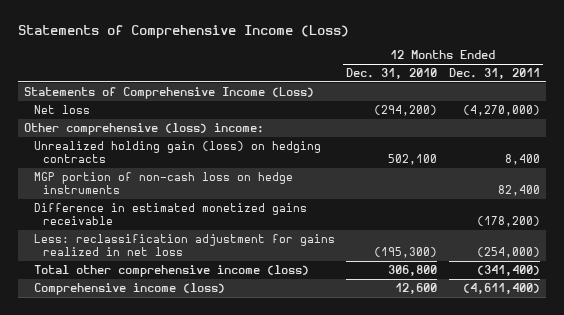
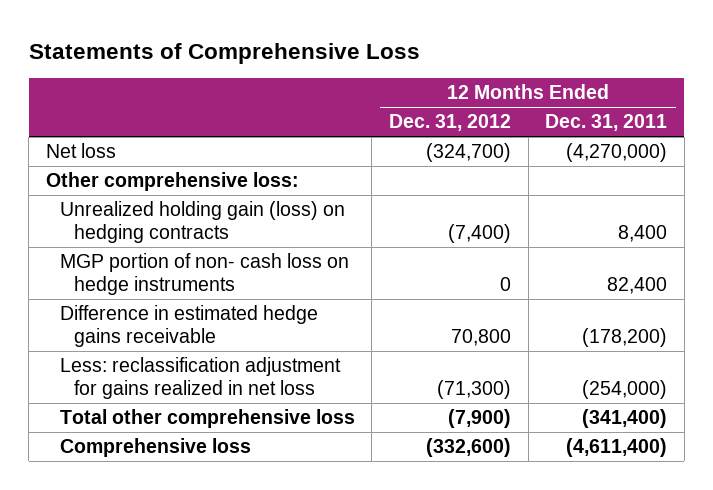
- Statements of Comprehensive Income (Loss)
+ Statements of Comprehensive Loss
- | 12 Months Ended Dec. 31, 2010 | 12 Months Ended Dec. 31, 2011
+ | 12 Months Ended Dec. 31, 2012 | 12 Months Ended Dec. 31, 2011
- Statements of Comprehensive Income (Loss)
- Other comprehensive (loss) income:
+ Other comprehensive loss:
- MGP portion of non-cash loss on hedge instruments | | 82,400
- Difference in estimated monetized gains receivable | | (178,200)
+ MGP portion of non- cash loss on hedge instruments | 0 | 82,400
+ Difference in estimated hedge gains receivable | 70,800 | (178,200)
- Total other comprehensive income (loss) | 306,800 | (341,400)
- Comprehensive income (loss) | 12,600 | (4,611,400)
+ Total other comprehensive loss | (7,900) | (341,400)
+ Comprehensive loss | (332,600) | (4,611,400)

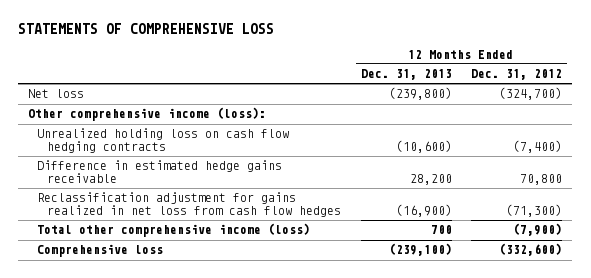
- Statements of Comprehensive Loss
+ STATEMENTS OF COMPREHENSIVE LOSS
- | 12 Months Ended Dec. 31, 2012 | 12 Months Ended Dec. 31, 2011
+ | 12 Months Ended Dec. 31, 2013 | 12 Months Ended Dec. 31, 2012
- Other comprehensive loss:
- Unrealized holding gain (loss) on hedging contracts | (7,400) | 8,400
- MGP portion of non- cash loss on hedge instruments | 0 | 82,400
+ Other comprehensive income (loss):
+ Unrealized holding loss on cash flow hedging contracts | (10,600) | (7,400)
- Less: reclassification adjustment for gains realized in net loss | (71,300) | (254,000)
- Total other comprehensive loss | (7,900) | (341,400)
+ Reclassification adjustment for gains realized in net loss from cash flow hedges | (16,900) | (71,300)
+ Total other comprehensive income (loss) | 700 | (7,900)

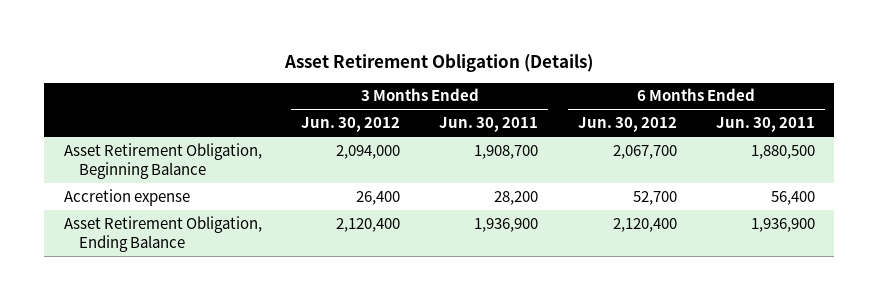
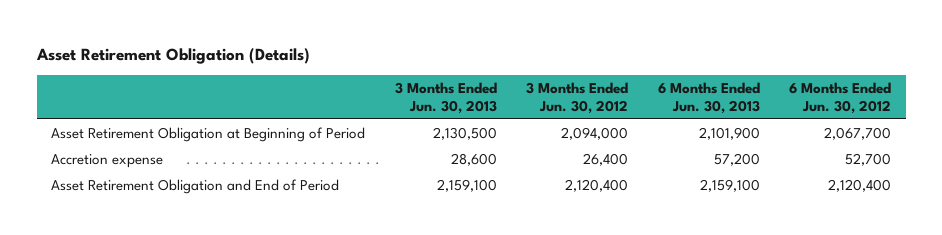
- | 3 Months Ended Jun. 30, 2012 | 3 Months Ended Jun. 30, 2011 | 6 Months Ended Jun. 30, 2012 | 6 Months Ended Jun. 30, 2011
+ | 3 Months Ended Jun. 30, 2013 | 3 Months Ended Jun. 30, 2012 | 6 Months Ended Jun. 30, 2013 | 6 Months Ended Jun. 30, 2012
- Asset Retirement Obligation, Beginning Balance | 2,094,000 | 1,908,700 | 2,067,700 | 1,880,500
+ Asset Retirement Obligation at Beginning of Period | 2,130,500 | 2,094,000 | 2,101,900 | 2,067,700
- Asset Retirement Obligation, Ending Balance | 2,120,400 | 1,936,900 | 2,120,400 | 1,936,900
+ Asset Retirement Obligation and End of Period | 2,159,100 | 2,120,400 | 2,159,100 | 2,120,400

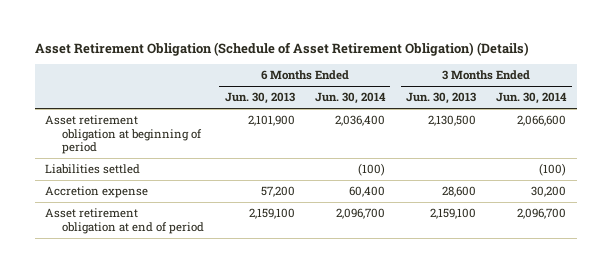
- Asset Retirement Obligation (Details)
+ Asset Retirement Obligation (Schedule of Asset Retirement Obligation) (Details)
- | 3 Months Ended Jun. 30, 2013 | 3 Months Ended Jun. 30, 2012 | 6 Months Ended Jun. 30, 2013 | 6 Months Ended Jun. 30, 2012
+ | 6 Months Ended Jun. 30, 2013 | 6 Months Ended Jun. 30, 2014 | 3 Months Ended Jun. 30, 2013 | 3 Months Ended Jun. 30, 2014
- Asset Retirement Obligation at Beginning of Period | 2,130,500 | 2,094,000 | 2,101,900 | 2,067,700
+ Asset retirement obligation at beginning of period | 2,101,900 | 2,036,400 | 2,130,500 | 2,066,600
+ Liabilities settled | | (100) | | (100)
- Asset Retirement Obligation and End of Period | 2,159,100 | 2,120,400 | 2,159,100 | 2,120,400
+ Asset retirement obligation at end of period | 2,159,100 | 2,096,700 | 2,159,100 | 2,096,700

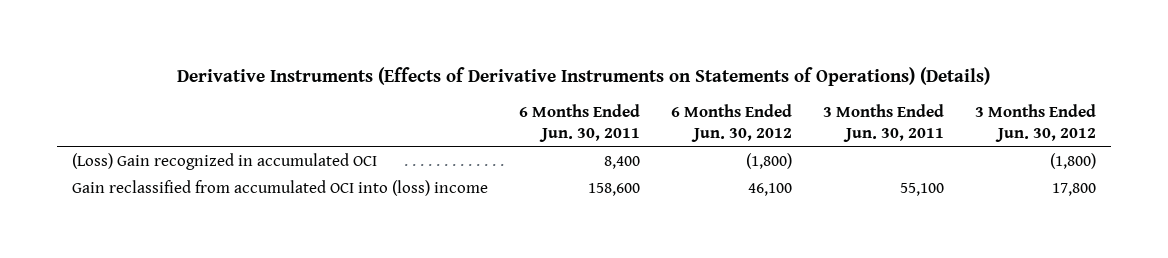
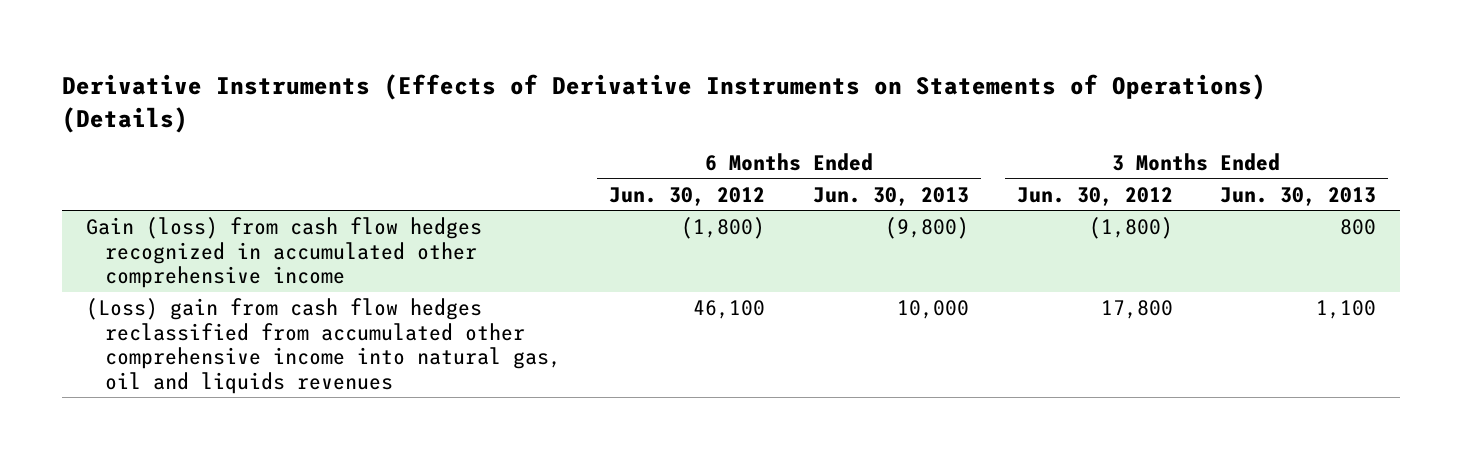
- | 6 Months Ended Jun. 30, 2011 | 6 Months Ended Jun. 30, 2012 | 3 Months Ended Jun. 30, 2011 | 3 Months Ended Jun. 30, 2012
+ | 6 Months Ended Jun. 30, 2012 | 6 Months Ended Jun. 30, 2013 | 3 Months Ended Jun. 30, 2012 | 3 Months Ended Jun. 30, 2013
- (Loss) Gain recognized in accumulated OCI | 8,400 | (1,800) | | (1,800)
- Gain reclassified from accumulated OCI into (loss) income | 158,600 | 46,100 | 55,100 | 17,800
+ Gain (loss) from cash flow hedges recognized in accumulated other comprehensive income | (1,800) | (9,800) | (1,800) | 800
+ (Loss) gain from cash flow hedges reclassified from accumulated other comprehensive income into natural gas, oil and liquids revenues | 46,100 | 10,000 | 17,800 | 1,100

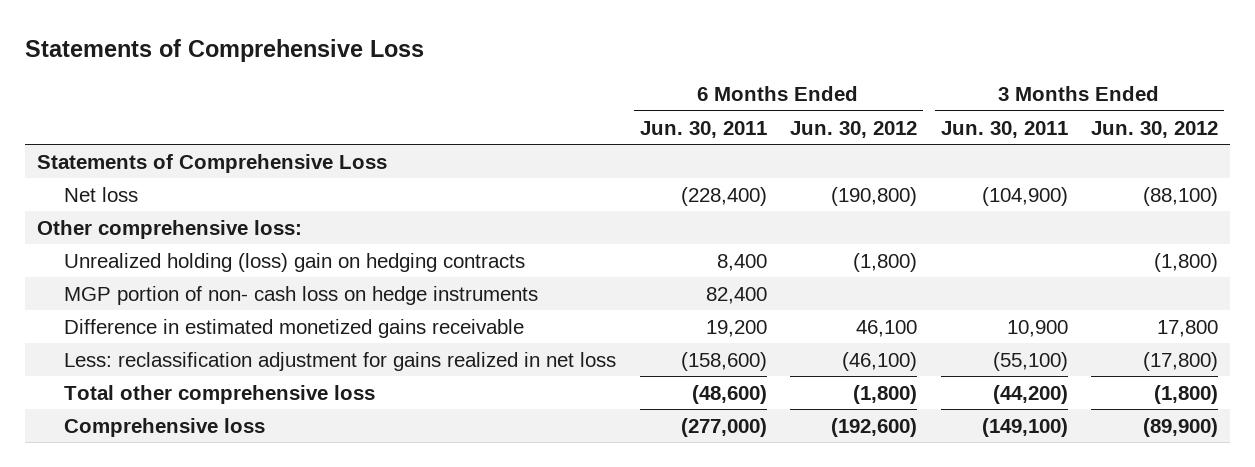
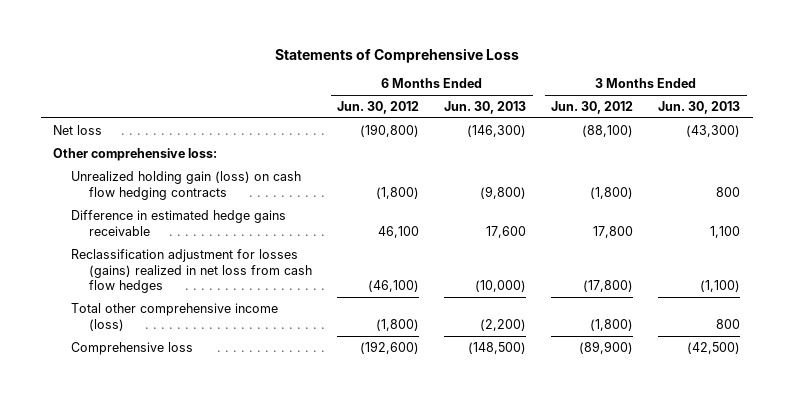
- | 6 Months Ended Jun. 30, 2011 | 6 Months Ended Jun. 30, 2012 | 3 Months Ended Jun. 30, 2011 | 3 Months Ended Jun. 30, 2012
+ | 6 Months Ended Jun. 30, 2012 | 6 Months Ended Jun. 30, 2013 | 3 Months Ended Jun. 30, 2012 | 3 Months Ended Jun. 30, 2013
- Statements of Comprehensive Loss
- Unrealized holding (loss) gain on hedging contracts | 8,400 | (1,800) | | (1,800)
- MGP portion of non- cash loss on hedge instruments | 82,400 | | |
- Difference in estimated monetized gains receivable | 19,200 | 46,100 | 10,900 | 17,800
- Less: reclassification adjustment for gains realized in net loss | (158,600) | (46,100) | (55,100) | (17,800)
- Total other comprehensive loss | (48,600) | (1,800) | (44,200) | (1,800)
+ Unrealized holding gain (loss) on cash flow hedging contracts | (1,800) | (9,800) | (1,800) | 800
+ Difference in estimated hedge gains receivable | 46,100 | 17,600 | 17,800 | 1,100
+ Reclassification adjustment for losses (gains) realized in net loss from cash flow hedges | (46,100) | (10,000) | (17,800) | (1,100)
+ Total other comprehensive income (loss) | (1,800) | (2,200) | (1,800) | 800

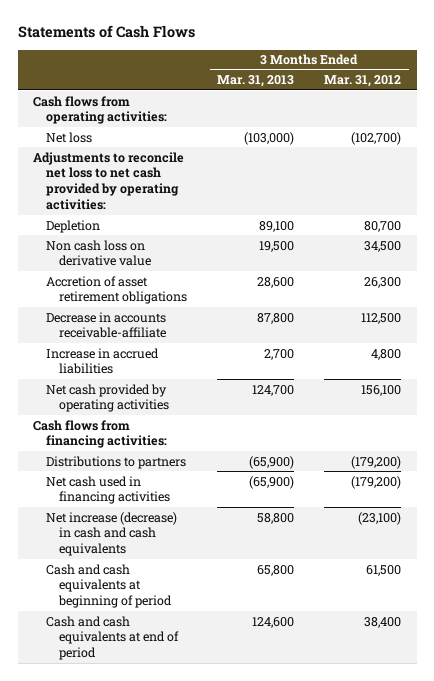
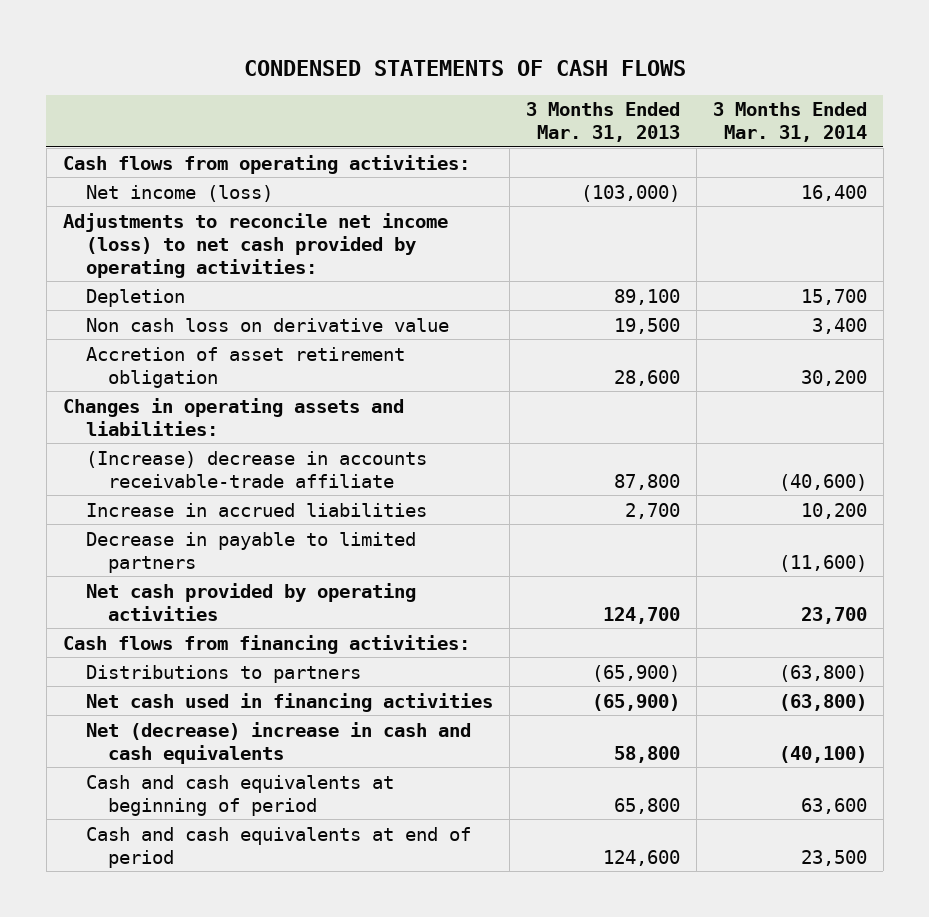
- Statements of Cash Flows
+ CONDENSED STATEMENTS OF CASH FLOWS
- | 3 Months Ended Mar. 31, 2013 | 3 Months Ended Mar. 31, 2012
+ | 3 Months Ended Mar. 31, 2013 | 3 Months Ended Mar. 31, 2014
- Net loss | (103,000) | (102,700)
- Adjustments to reconcile net loss to net cash provided by operating activities:
+ Net income (loss) | (103,000) | 16,400
+ Adjustments to reconcile net income (loss) to net cash provided by operating activities:
- Accretion of asset retirement obligations | 28,600 | 26,300
- Decrease in accounts receivable-affiliate | 87,800 | 112,500
+ Accretion of asset retirement obligation | 28,600 | 30,200
+ Changes in operating assets and liabilities:
+ (Increase) decrease in accounts receivable-trade affiliate | 87,800 | (40,600)
+ Decrease in payable to limited partners | | (11,600)
- Net increase (decrease) in cash and cash equivalents | 58,800 | (23,100)
+ Net (decrease) increase in cash and cash equivalents | 58,800 | (40,100)

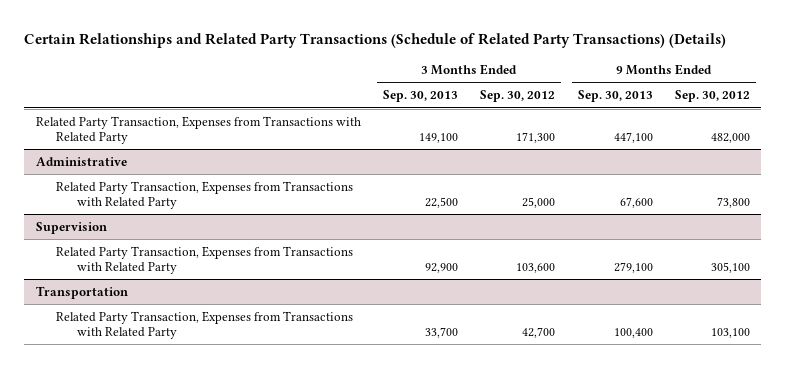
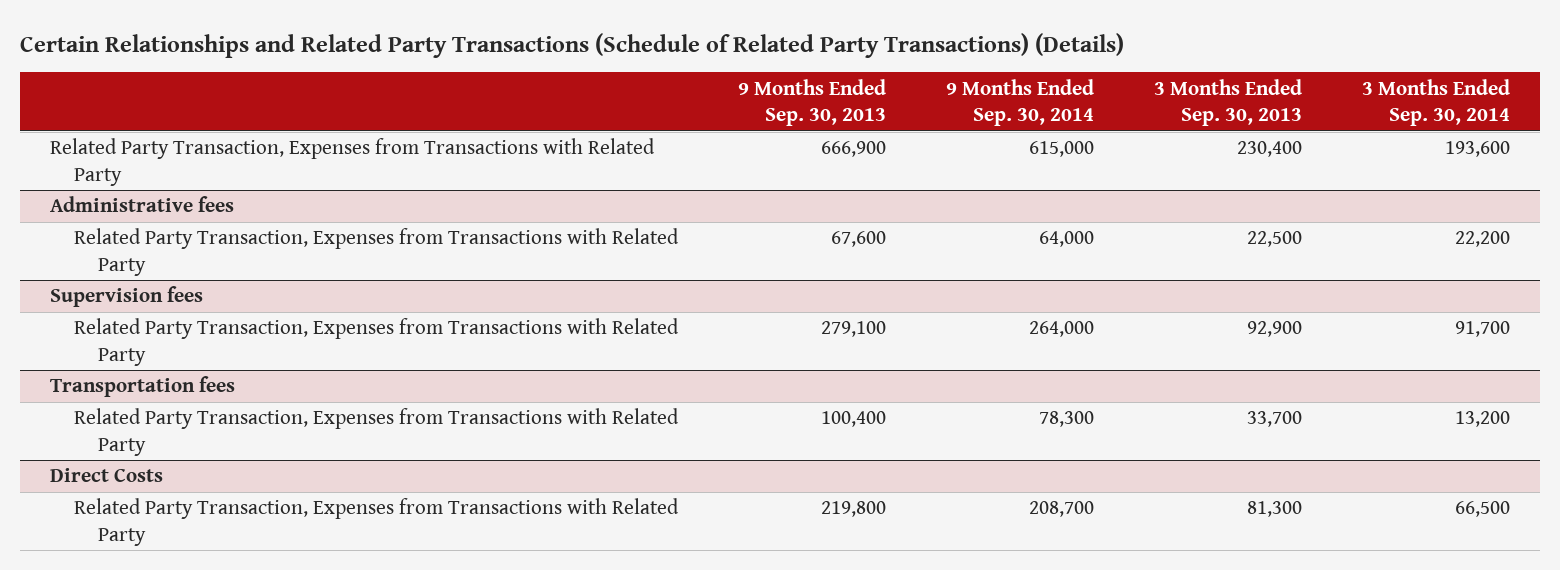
- | 3 Months Ended Sep. 30, 2013 | 3 Months Ended Sep. 30, 2012 | 9 Months Ended Sep. 30, 2013 | 9 Months Ended Sep. 30, 2012
+ | 9 Months Ended Sep. 30, 2013 | 9 Months Ended Sep. 30, 2014 | 3 Months Ended Sep. 30, 2013 | 3 Months Ended Sep. 30, 2014
- Related Party Transaction, Expenses from Transactions with Related Party | 149,100 | 171,300 | 447,100 | 482,000
- Administrative
+ Related Party Transaction, Expenses from Transactions with Related Party | 666,900 | 615,000 | 230,400 | 193,600
+ Administrative fees
- Supervision
+ Supervision fees
- Transportation
+ Transportation fees
+ Direct Costs
+ Related Party Transaction, Expenses from Transactions with Related Party | 219,800 | 208,700 | 81,300 | 66,500

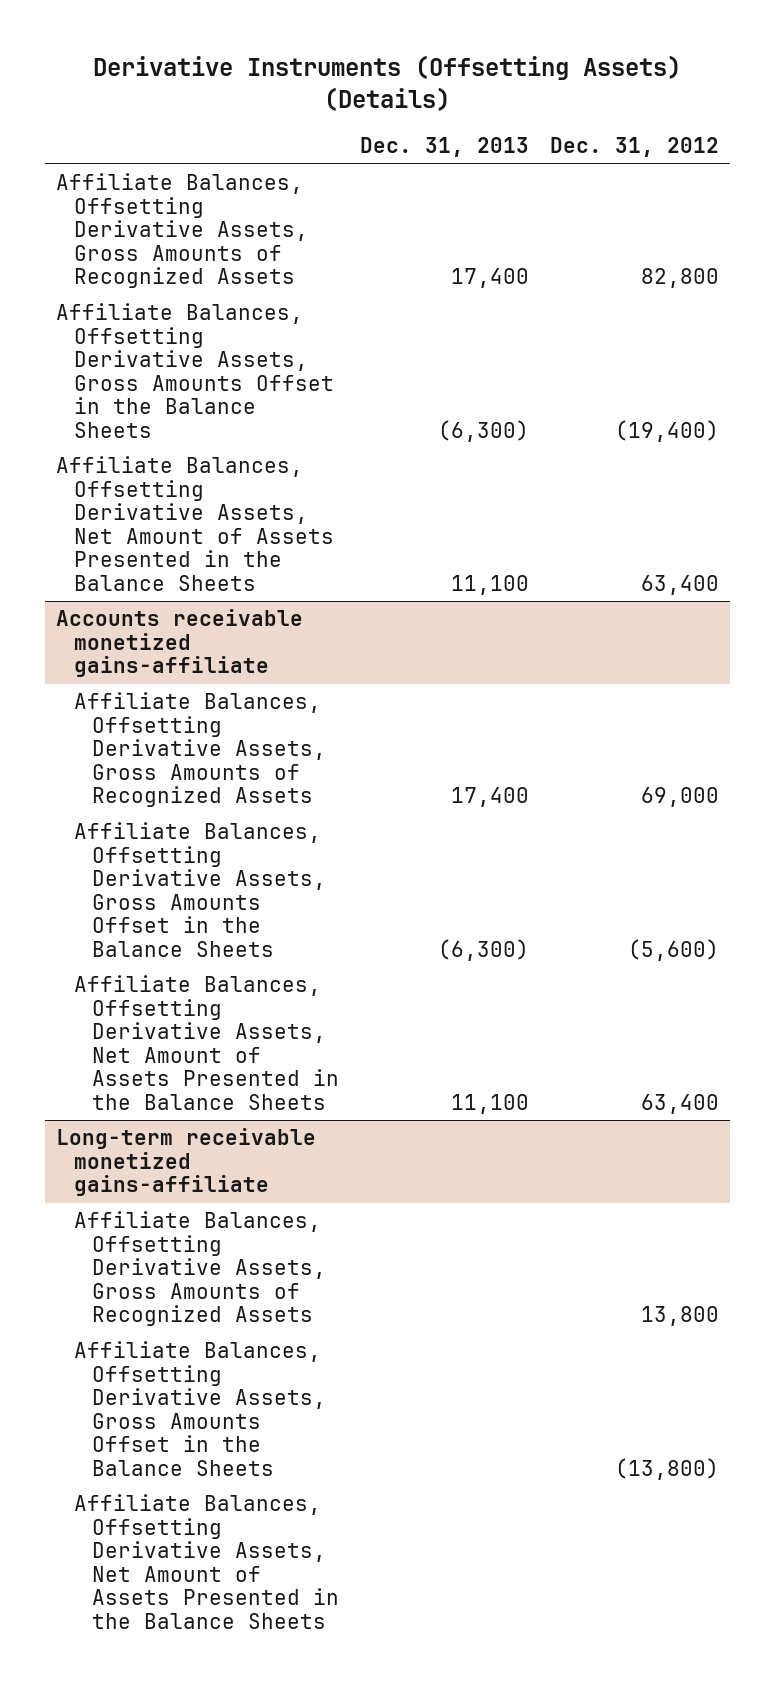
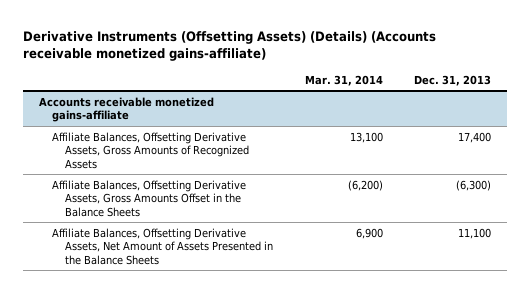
- Derivative Instruments (Offsetting Assets) (Details)
+ Derivative Instruments (Offsetting Assets) (Details) (Accounts receivable monetized gains-affiliate)
- | Dec. 31, 2013 | Dec. 31, 2012
+ | Mar. 31, 2014 | Dec. 31, 2013
- Affiliate Balances, Offsetting Derivative Assets, Gross Amounts of Recognized Assets | 17,400 | 82,800
- Affiliate Balances, Offsetting Derivative Assets, Gross Amounts Offset in the Balance Sheets | (6,300) | (19,400)
- Affiliate Balances, Offsetting Derivative Assets, Net Amount of Assets Presented in the Balance Sheets | 11,100 | 63,400
- Long-term receivable monetized gains-affiliate
- Affiliate Balances, Offsetting Derivative Assets, Gross Amounts of Recognized Assets | | 13,800
- Affiliate Balances, Offsetting Derivative Assets, Gross Amounts Offset in the Balance Sheets | | (13,800)
- Affiliate Balances, Offsetting Derivative Assets, Net Amount of Assets Presented in the Balance Sheets

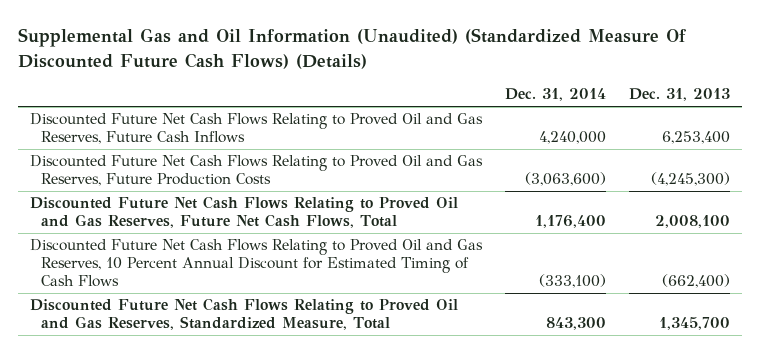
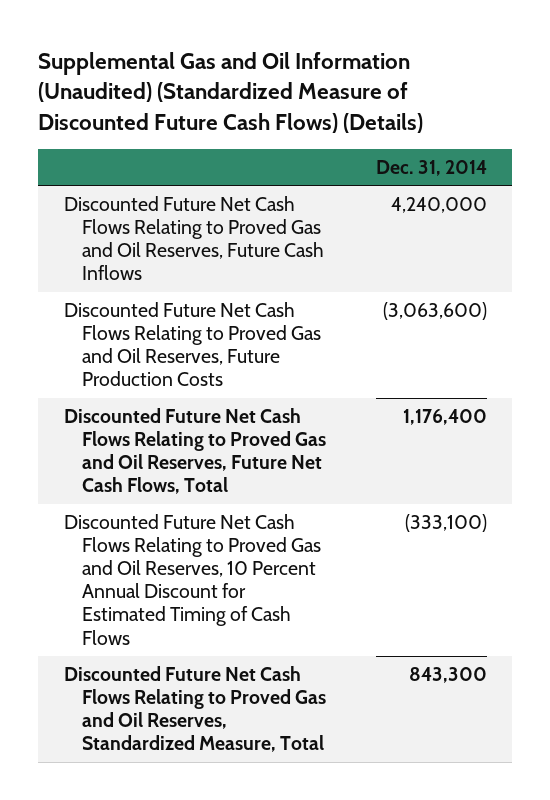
- Supplemental Gas and Oil Information (Unaudited) (Standardized Measure Of Discounted Future Cash Flows) (Details)
+ Supplemental Gas and Oil Information (Unaudited) (Standardized Measure of Discounted Future Cash Flows) (Details)
- | Dec. 31, 2014 | Dec. 31, 2013
+ | Dec. 31, 2014
- Discounted Future Net Cash Flows Relating to Proved Oil and Gas Reserves, Future Cash Inflows | 4,240,000 | 6,253,400
- Discounted Future Net Cash Flows Relating to Proved Oil and Gas Reserves, Future Production Costs | (3,063,600) | (4,245,300)
- Discounted Future Net Cash Flows Relating to Proved Oil and Gas Reserves, Future Net Cash Flows, Total | 1,176,400 | 2,008,100
- Discounted Future Net Cash Flows Relating to Proved Oil and Gas Reserves, 10 Percent Annual Discount for Estimated Timing of Cash Flows | (333,100) | (662,400)
- Discounted Future Net Cash Flows Relating to Proved Oil and Gas Reserves, Standardized Measure, Total | 843,300 | 1,345,700
+ Discounted Future Net Cash Flows Relating to Proved Gas and Oil Reserves, Future Cash Inflows | 4,240,000
+ Discounted Future Net Cash Flows Relating to Proved Gas and Oil Reserves, Future Production Costs | (3,063,600)
+ Discounted Future Net Cash Flows Relating to Proved Gas and Oil Reserves, Future Net Cash Flows, Total | 1,176,400
+ Discounted Future Net Cash Flows Relating to Proved Gas and Oil Reserves, 10 Percent Annual Discount for Estimated Timing of Cash Flows | (333,100)
+ Discounted Future Net Cash Flows Relating to Proved Gas and Oil Reserves, Standardized Measure, Total | 843,300

